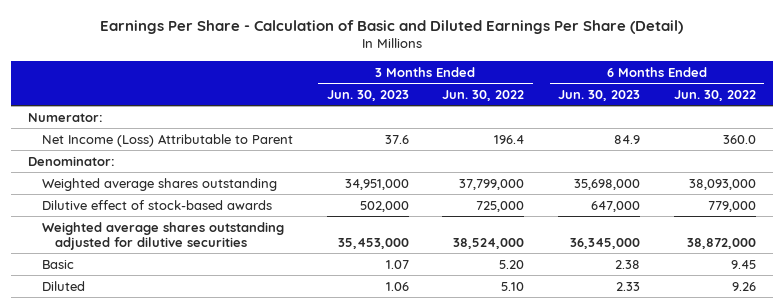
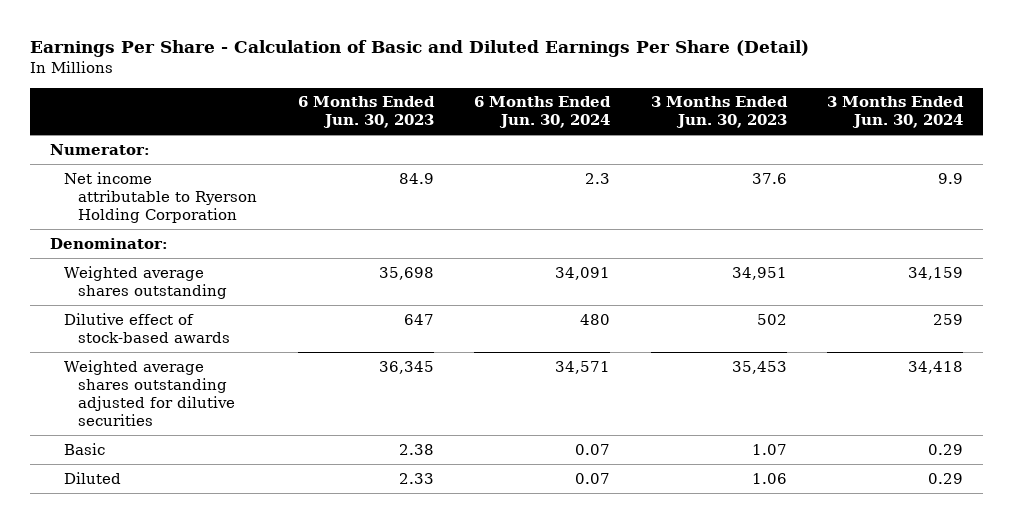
- | 3 Months Ended Jun. 30, 2023 | 3 Months Ended Jun. 30, 2022 | 6 Months Ended Jun. 30, 2023 | 6 Months Ended Jun. 30, 2022
+ | 6 Months Ended Jun. 30, 2023 | 6 Months Ended Jun. 30, 2024 | 3 Months Ended Jun. 30, 2023 | 3 Months Ended Jun. 30, 2024
- Net Income (Loss) Attributable to Parent | 37.6 | 196.4 | 84.9 | 360.0
+ Net income attributable to Ryerson Holding Corporation | 84.9 | 2.3 | 37.6 | 9.9
- Weighted average shares outstanding | 34,951,000 | 37,799,000 | 35,698,000 | 38,093,000
- Dilutive effect of stock-based awards | 502,000 | 725,000 | 647,000 | 779,000
- Weighted average shares outstanding adjusted for dilutive securities | 35,453,000 | 38,524,000 | 36,345,000 | 38,872,000
+ Weighted average shares outstanding | 35,698 | 34,091 | 34,951 | 34,159
+ Dilutive effect of stock-based awards | 647 | 480 | 502 | 259
+ Weighted average shares outstanding adjusted for dilutive securities | 36,345 | 34,571 | 35,453 | 34,418

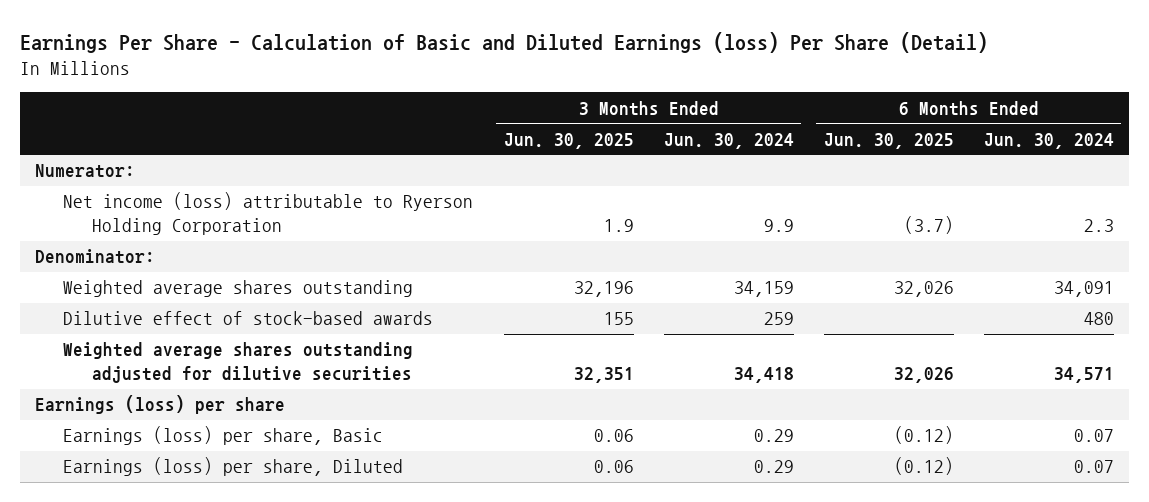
- Earnings Per Share - Calculation of Basic and Diluted Earnings Per Share (Detail)
+ Earnings Per Share - Calculation of Basic and Diluted Earnings (loss) Per Share (Detail)
- | 6 Months Ended Jun. 30, 2023 | 6 Months Ended Jun. 30, 2024 | 3 Months Ended Jun. 30, 2023 | 3 Months Ended Jun. 30, 2024
+ | 3 Months Ended Jun. 30, 2025 | 3 Months Ended Jun. 30, 2024 | 6 Months Ended Jun. 30, 2025 | 6 Months Ended Jun. 30, 2024
- Net income attributable to Ryerson Holding Corporation | 84.9 | 2.3 | 37.6 | 9.9
+ Net income (loss) attributable to Ryerson Holding Corporation | 1.9 | 9.9 | (3.7) | 2.3
- Basic | 2.38 | 0.07 | 1.07 | 0.29
- Diluted | 2.33 | 0.07 | 1.06 | 0.29
+ Earnings (loss) per share
+ Earnings (loss) per share, Basic | 0.06 | 0.29 | (0.12) | 0.07
+ Earnings (loss) per share, Diluted | 0.06 | 0.29 | (0.12) | 0.07

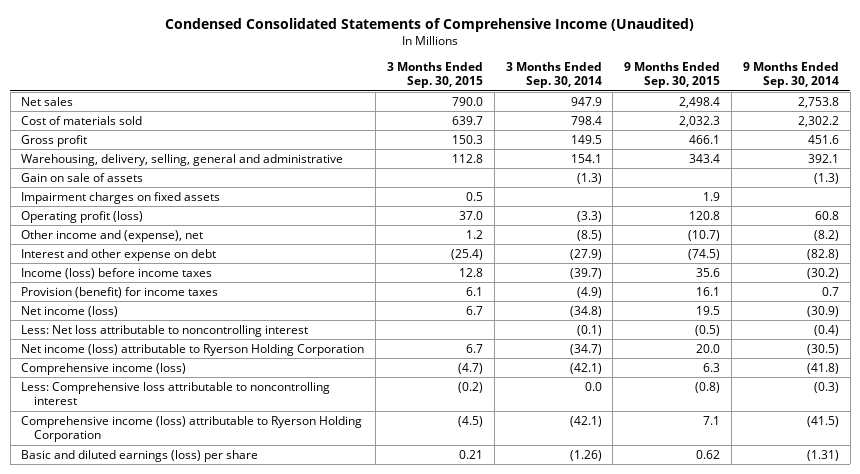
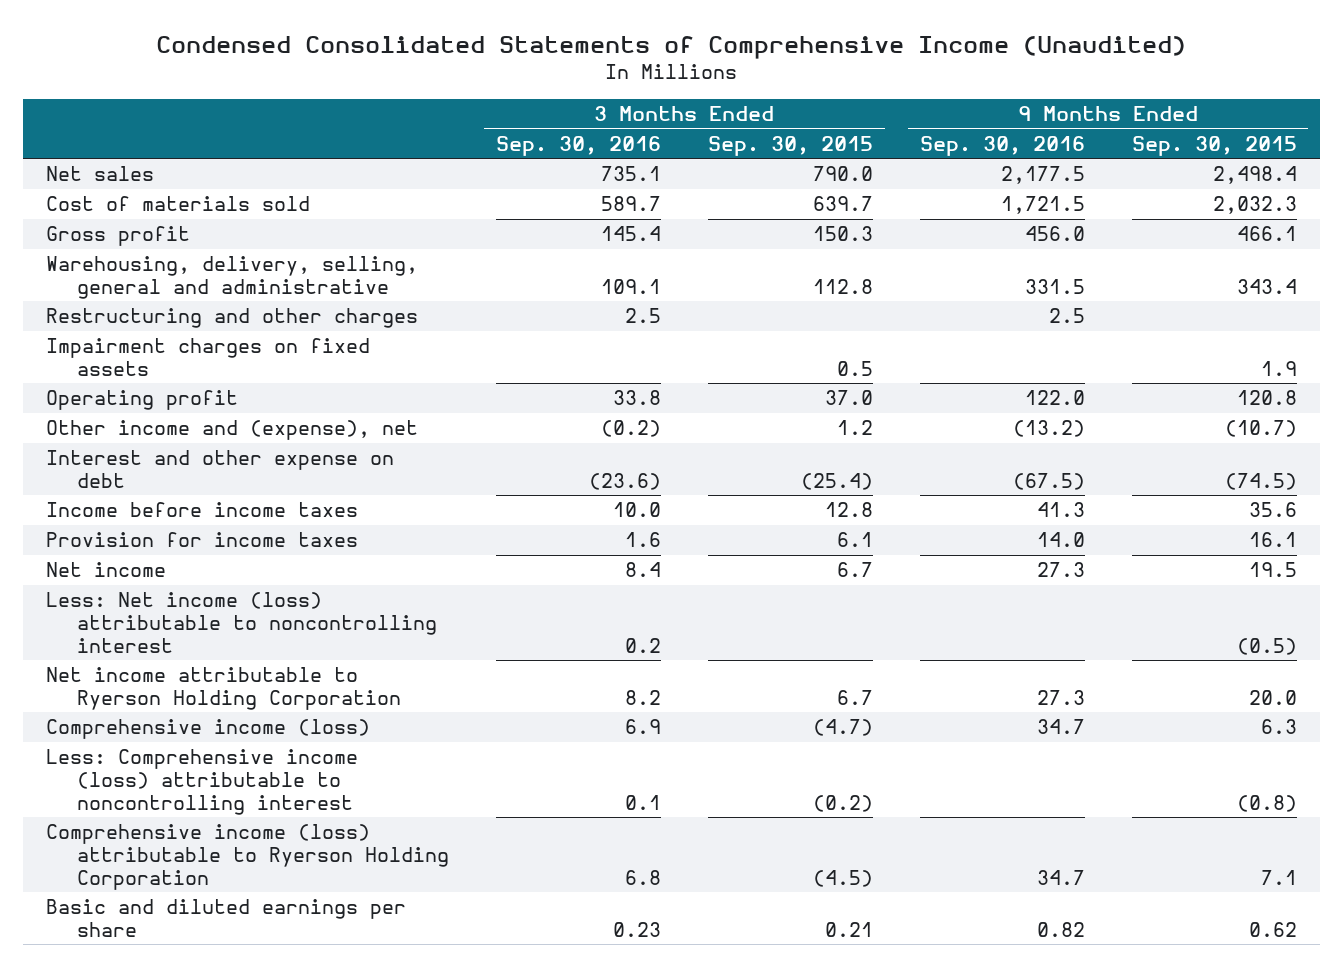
- | 3 Months Ended Sep. 30, 2015 | 3 Months Ended Sep. 30, 2014 | 9 Months Ended Sep. 30, 2015 | 9 Months Ended Sep. 30, 2014
+ | 3 Months Ended Sep. 30, 2016 | 3 Months Ended Sep. 30, 2015 | 9 Months Ended Sep. 30, 2016 | 9 Months Ended Sep. 30, 2015
- Gain on sale of assets | | (1.3) | | (1.3)
+ Restructuring and other charges | 2.5 | | 2.5 |
- Operating profit (loss) | 37.0 | (3.3) | 120.8 | 60.8
+ Operating profit | 33.8 | 37.0 | 122.0 | 120.8
- Income (loss) before income taxes | 12.8 | (39.7) | 35.6 | (30.2)
- Provision (benefit) for income taxes | 6.1 | (4.9) | 16.1 | 0.7
- Net income (loss) | 6.7 | (34.8) | 19.5 | (30.9)
- Less: Net loss attributable to noncontrolling interest | | (0.1) | (0.5) | (0.4)
- Net income (loss) attributable to Ryerson Holding Corporation | 6.7 | (34.7) | 20.0 | (30.5)
+ Income before income taxes | 10.0 | 12.8 | 41.3 | 35.6
+ Provision for income taxes | 1.6 | 6.1 | 14.0 | 16.1
+ Net income | 8.4 | 6.7 | 27.3 | 19.5
+ Less: Net income (loss) attributable to noncontrolling interest | 0.2 | | | (0.5)
+ Net income attributable to Ryerson Holding Corporation | 8.2 | 6.7 | 27.3 | 20.0
- Less: Comprehensive loss attributable to noncontrolling interest | (0.2) | 0.0 | (0.8) | (0.3)
+ Less: Comprehensive income (loss) attributable to noncontrolling interest | 0.1 | (0.2) | | (0.8)
- Basic and diluted earnings (loss) per share | 0.21 | (1.26) | 0.62 | (1.31)
+ Basic and diluted earnings per share | 0.23 | 0.21 | 0.82 | 0.62

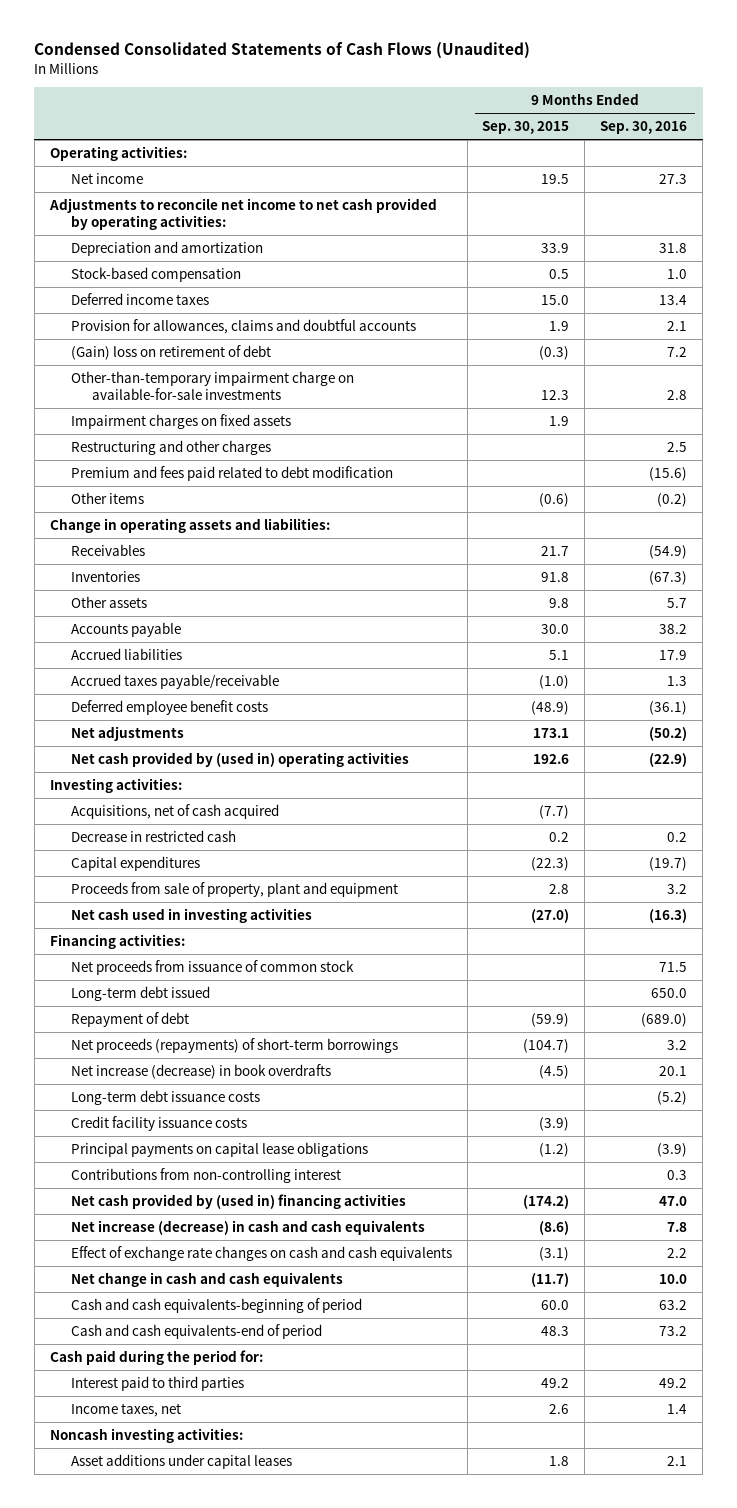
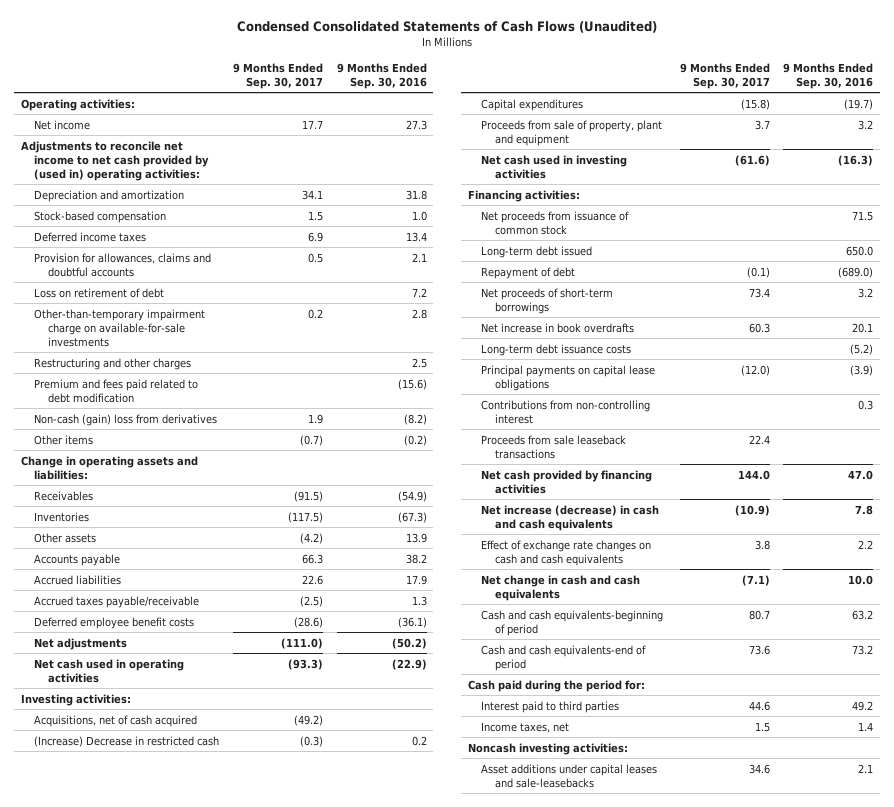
- | 9 Months Ended Sep. 30, 2015 | 9 Months Ended Sep. 30, 2016
+ | 9 Months Ended Sep. 30, 2017 | 9 Months Ended Sep. 30, 2016
- Adjustments to reconcile net income to net cash provided by operating activities:
+ Adjustments to reconcile net income to net cash provided by (used in) operating activities:
- (Gain) loss on retirement of debt | (0.3) | 7.2
+ Loss on retirement of debt | | 7.2
- Impairment charges on fixed assets | 1.9 |
+ Non-cash (gain) loss from derivatives | 1.9 | (8.2)
- Other assets | 9.8 | 5.7
+ Other assets | (4.2) | 13.9
- Net cash provided by (used in) operating activities | 192.6 | (22.9)
+ Net cash used in operating activities | (93.3) | (22.9)
- Decrease in restricted cash | 0.2 | 0.2
+ (Increase) Decrease in restricted cash | (0.3) | 0.2
- Net proceeds (repayments) of short-term borrowings | (104.7) | 3.2
- Net increase (decrease) in book overdrafts | (4.5) | 20.1
+ Net proceeds of short-term borrowings | 73.4 | 3.2
+ Net increase in book overdrafts | 60.3 | 20.1
- Credit facility issuance costs | (3.9) |
- Net cash provided by (used in) financing activities | (174.2) | 47.0
+ Proceeds from sale leaseback transactions | 22.4 |
+ Net cash provided by financing activities | 144.0 | 47.0
- Asset additions under capital leases | 1.8 | 2.1
+ Asset additions under capital leases and sale-leasebacks | 34.6 | 2.1

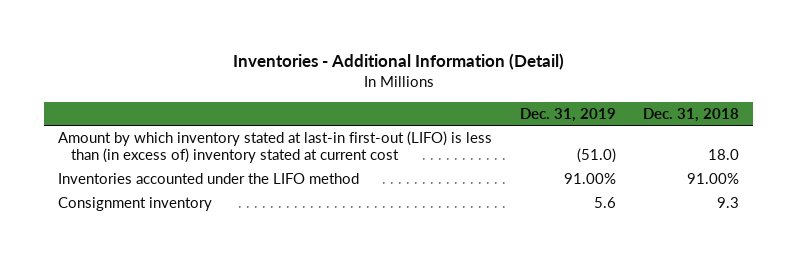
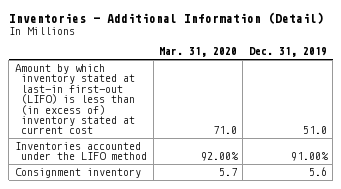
- | Dec. 31, 2019 | Dec. 31, 2018
+ | Mar. 31, 2020 | Dec. 31, 2019
- Amount by which inventory stated at last-in first-out (LIFO) is less than (in excess of) inventory stated at current cost | (51.0) | 18.0
+ Amount by which inventory stated at last-in first-out (LIFO) is less than (in excess of) inventory stated at current cost | 71.0 | 51.0

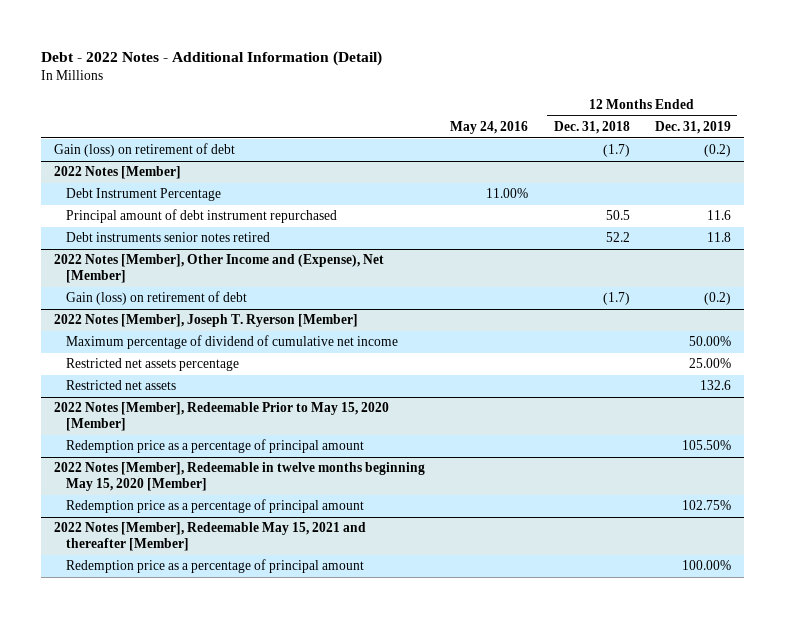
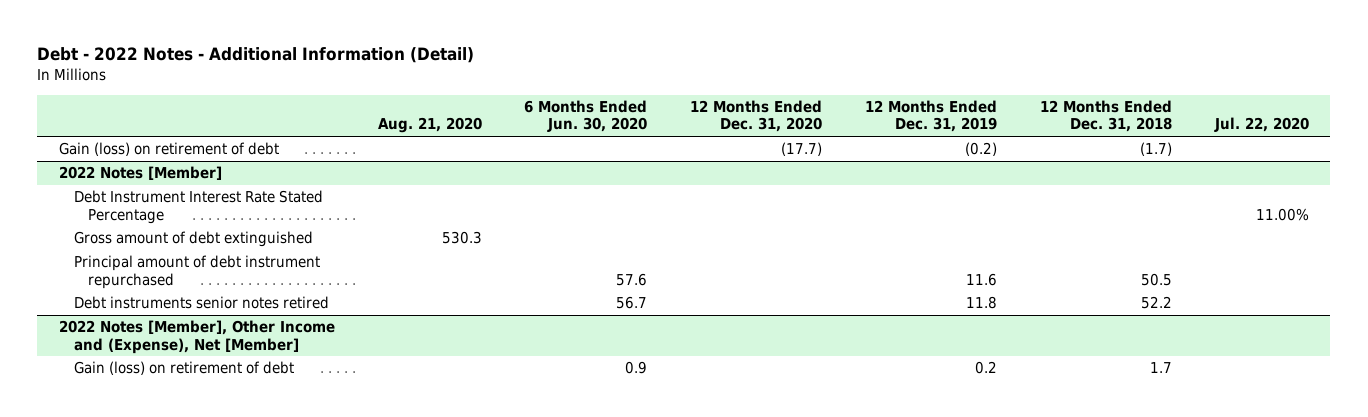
- | May 24, 2016 | 12 Months Ended Dec. 31, 2018 | 12 Months Ended Dec. 31, 2019
+ | Aug. 21, 2020 | 6 Months Ended Jun. 30, 2020 | 12 Months Ended Dec. 31, 2020 | 12 Months Ended Dec. 31, 2019 | 12 Months Ended Dec. 31, 2018 | Jul. 22, 2020
@ 2022 Notes [Member]
- Debt Instrument Percentage | 11.00% | |
+ Debt Instrument Interest Rate Stated Percentage | | | | | | 11.00%
+ Gross amount of debt extinguished | 530.3 | | | | |
@ 2022 Notes [Member], Other Income and (Expense), Net [Member]
- Gain (loss) on retirement of debt | | (1.7) | (0.2)
- 2022 Notes [Member], Joseph T. Ryerson [Member]
- Maximum percentage of dividend of cumulative net income | | | 50.00%
- Restricted net assets percentage | | | 25.00%
- Restricted net assets | | | 132.6
- 2022 Notes [Member], Redeemable Prior to May 15, 2020 [Member]
- Redemption price as a percentage of principal amount | | | 105.50%
- 2022 Notes [Member], Redeemable in twelve months beginning May 15, 2020 [Member]
- Redemption price as a percentage of principal amount | | | 102.75%
- 2022 Notes [Member], Redeemable May 15, 2021 and thereafter [Member]
- Redemption price as a percentage of principal amount | | | 100.00%
@ 2022 Notes [Member], Other Income and (Expense), Net [Member]
+ Gain (loss) on retirement of debt | | 0.9 | | 0.2 | 1.7 |

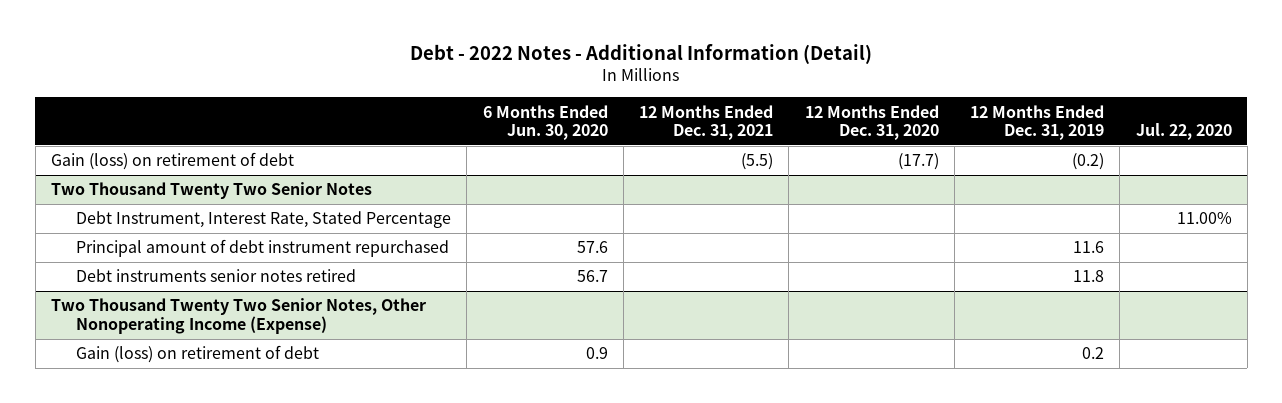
- | Aug. 21, 2020 | 6 Months Ended Jun. 30, 2020 | 12 Months Ended Dec. 31, 2020 | 12 Months Ended Dec. 31, 2019 | 12 Months Ended Dec. 31, 2018 | Jul. 22, 2020
+ | 6 Months Ended Jun. 30, 2020 | 12 Months Ended Dec. 31, 2021 | 12 Months Ended Dec. 31, 2020 | 12 Months Ended Dec. 31, 2019 | Jul. 22, 2020
- 2022 Notes [Member]
- Debt Instrument Interest Rate Stated Percentage | | | | | | 11.00%
- Gross amount of debt extinguished | 530.3 | | | | |
+ Two Thousand Twenty Two Senior Notes
+ Debt Instrument, Interest Rate, Stated Percentage | | | | | 11.00%
- 2022 Notes [Member], Other Income and (Expense), Net [Member]
+ Two Thousand Twenty Two Senior Notes, Other Nonoperating Income (Expense)

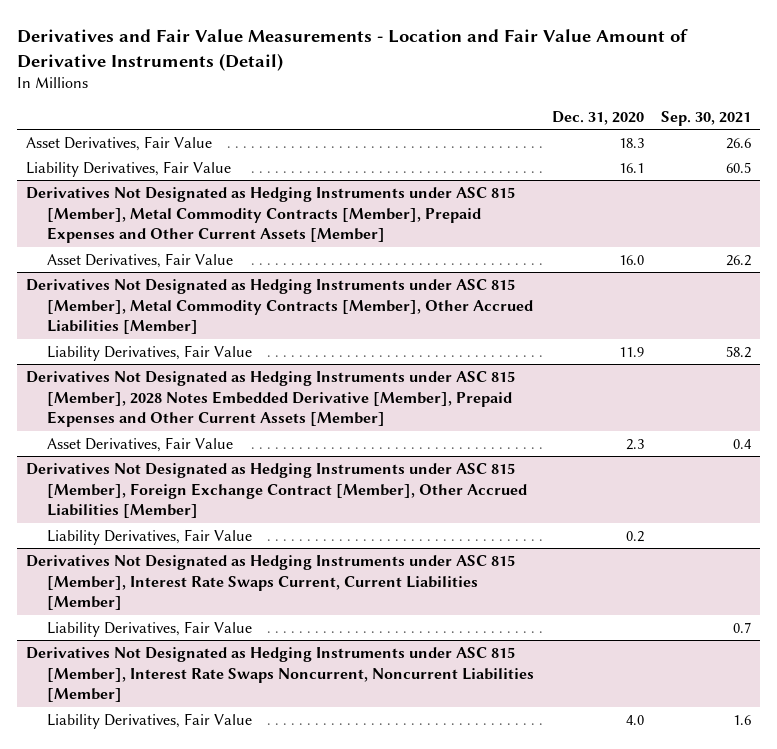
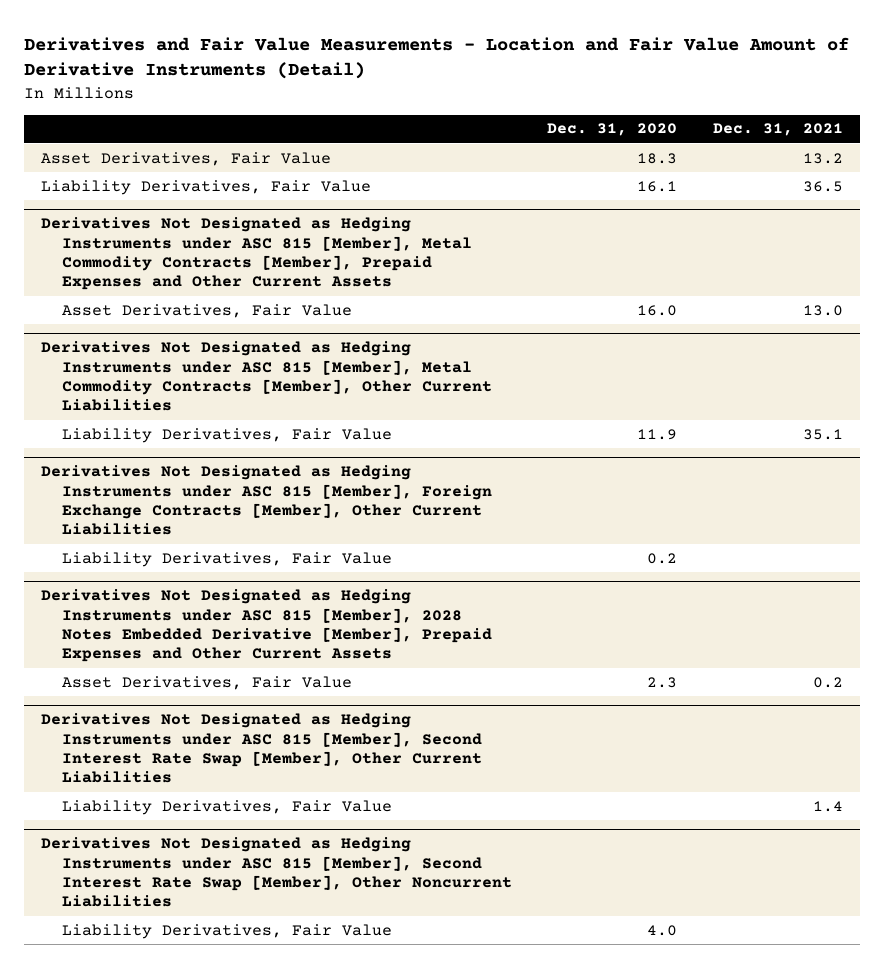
- | Dec. 31, 2020 | Sep. 30, 2021
+ | Dec. 31, 2020 | Dec. 31, 2021
- Derivatives Not Designated as Hedging Instruments under ASC 815 [Member], Metal Commodity Contracts [Member], Prepaid Expenses and Other Current Assets [Member]
+ Derivatives Not Designated as Hedging Instruments under ASC 815 [Member], Metal Commodity Contracts [Member], Prepaid Expenses and Other Current Assets
- Derivatives Not Designated as Hedging Instruments under ASC 815 [Member], Metal Commodity Contracts [Member], Other Accrued Liabilities [Member]
+ Derivatives Not Designated as Hedging Instruments under ASC 815 [Member], Metal Commodity Contracts [Member], Other Current Liabilities
- Derivatives Not Designated as Hedging Instruments under ASC 815 [Member], 2028 Notes Embedded Derivative [Member], Prepaid Expenses and Other Current Assets [Member]
- Asset Derivatives, Fair Value | 2.3 | 0.4
- Derivatives Not Designated as Hedging Instruments under ASC 815 [Member], Foreign Exchange Contract [Member], Other Accrued Liabilities [Member]
+ Derivatives Not Designated as Hedging Instruments under ASC 815 [Member], Foreign Exchange Contracts [Member], Other Current Liabilities
- Derivatives Not Designated as Hedging Instruments under ASC 815 [Member], Interest Rate Swaps Current, Current Liabilities [Member]
+ Derivatives Not Designated as Hedging Instruments under ASC 815 [Member], 2028 Notes Embedded Derivative [Member], Prepaid Expenses and Other Current Assets
+ Asset Derivatives, Fair Value | 2.3 | 0.2
+ Derivatives Not Designated as Hedging Instruments under ASC 815 [Member], Second Interest Rate Swap [Member], Other Current Liabilities
- Derivatives Not Designated as Hedging Instruments under ASC 815 [Member], Interest Rate Swaps Noncurrent, Noncurrent Liabilities [Member]
+ Derivatives Not Designated as Hedging Instruments under ASC 815 [Member], Second Interest Rate Swap [Member], Other Noncurrent Liabilities

